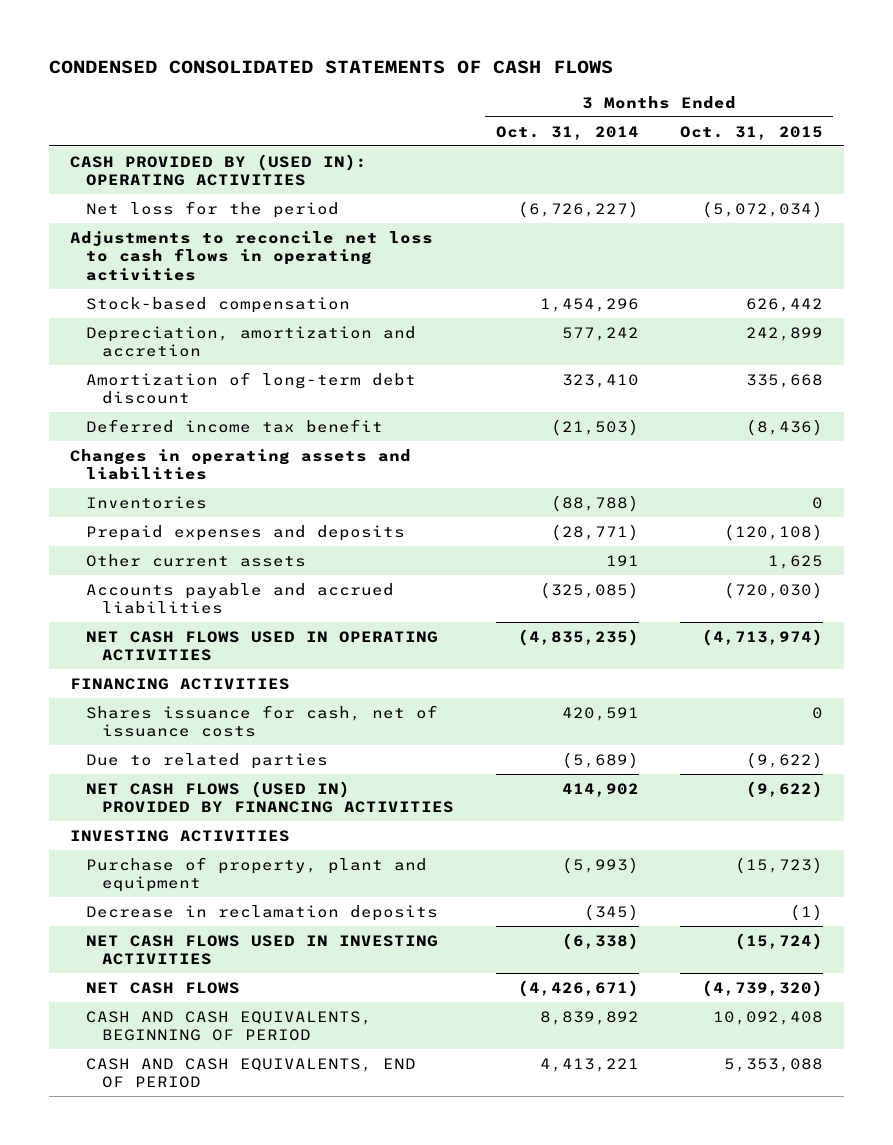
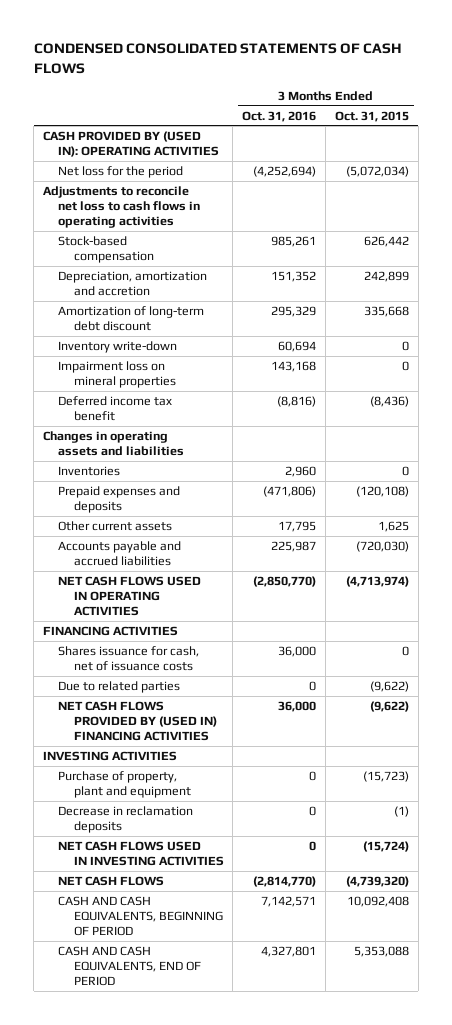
- | 3 Months Ended Oct. 31, 2014 | 3 Months Ended Oct. 31, 2015
+ | 3 Months Ended Oct. 31, 2016 | 3 Months Ended Oct. 31, 2015
+ Inventory write-down | 60,694 | 0
+ Impairment loss on mineral properties | 143,168 | 0
- NET CASH FLOWS (USED IN) PROVIDED BY FINANCING ACTIVITIES | 414,902 | (9,622)
+ NET CASH FLOWS PROVIDED BY (USED IN) FINANCING ACTIVITIES | 36,000 | (9,622)

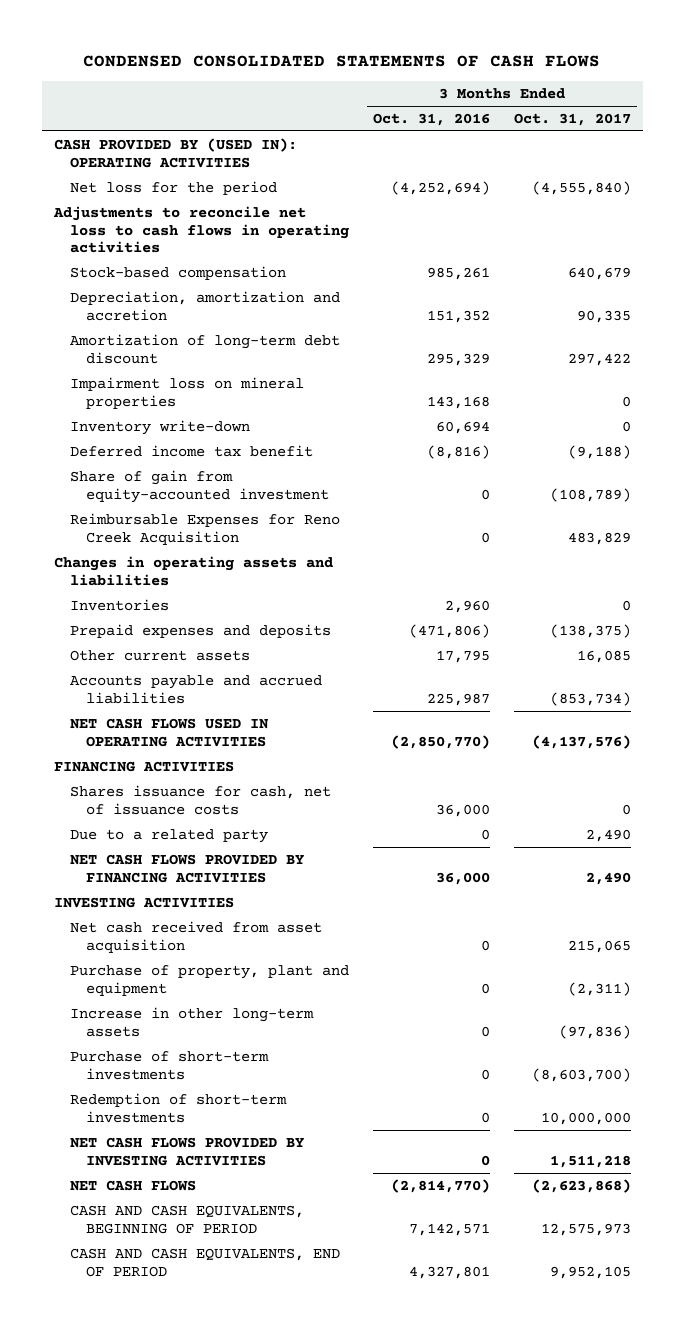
- | 3 Months Ended Oct. 31, 2016 | 3 Months Ended Oct. 31, 2015
+ | 3 Months Ended Oct. 31, 2016 | 3 Months Ended Oct. 31, 2017
moved down: Inventory write-down | 60,694 | 0
+ Share of gain from equity-accounted investment | 0 | (108,789)
+ Reimbursable Expenses for Reno Creek Acquisition | 0 | 483,829
- Due to related parties | 0 | (9,622)
- NET CASH FLOWS PROVIDED BY (USED IN) FINANCING ACTIVITIES | 36,000 | (9,622)
+ Due to a related party | 0 | 2,490
+ NET CASH FLOWS PROVIDED BY FINANCING ACTIVITIES | 36,000 | 2,490
+ Net cash received from asset acquisition | 0 | 215,065
- Decrease in reclamation deposits | 0 | (1)
- NET CASH FLOWS USED IN INVESTING ACTIVITIES | 0 | (15,724)
+ Increase in other long-term assets | 0 | (97,836)
+ Purchase of short-term investments | 0 | (8,603,700)
+ Redemption of short-term investments | 0 | 10,000,000
+ NET CASH FLOWS PROVIDED BY INVESTING ACTIVITIES | 0 | 1,511,218

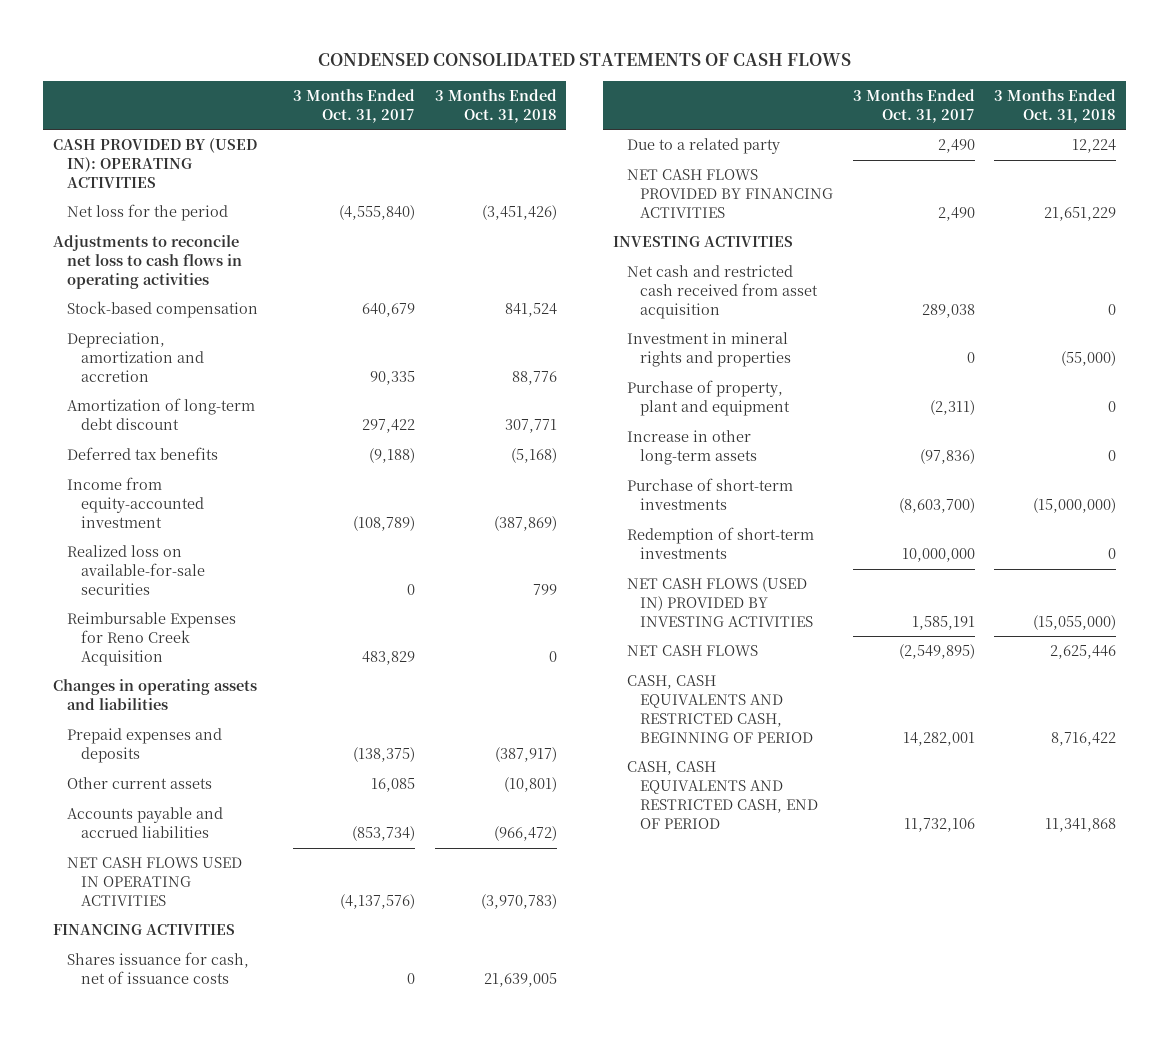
- | 3 Months Ended Oct. 31, 2016 | 3 Months Ended Oct. 31, 2017
+ | 3 Months Ended Oct. 31, 2017 | 3 Months Ended Oct. 31, 2018
- Impairment loss on mineral properties | 143,168 | 0
- Inventory write-down | 60,694 | 0
- Deferred income tax benefit | (8,816) | (9,188)
- Share of gain from equity-accounted investment | 0 | (108,789)
+ Deferred tax benefits | (9,188) | (5,168)
+ Income from equity-accounted investment | (108,789) | (387,869)
+ Realized loss on available-for-sale securities | 0 | 799
- Inventories | 2,960 | 0
- Net cash received from asset acquisition | 0 | 215,065
+ Net cash and restricted cash received from asset acquisition | 289,038 | 0
+ Investment in mineral rights and properties | 0 | (55,000)
- NET CASH FLOWS PROVIDED BY INVESTING ACTIVITIES | 0 | 1,511,218
- NET CASH FLOWS | (2,814,770) | (2,623,868)
- CASH AND CASH EQUIVALENTS, BEGINNING OF PERIOD | 7,142,571 | 12,575,973
- CASH AND CASH EQUIVALENTS, END OF PERIOD | 4,327,801 | 9,952,105
+ NET CASH FLOWS (USED IN) PROVIDED BY INVESTING ACTIVITIES | 1,585,191 | (15,055,000)
+ NET CASH FLOWS | (2,549,895) | 2,625,446
+ CASH, CASH EQUIVALENTS AND RESTRICTED CASH, BEGINNING OF PERIOD | 14,282,001 | 8,716,422
+ CASH, CASH EQUIVALENTS AND RESTRICTED CASH, END OF PERIOD | 11,732,106 | 11,341,868

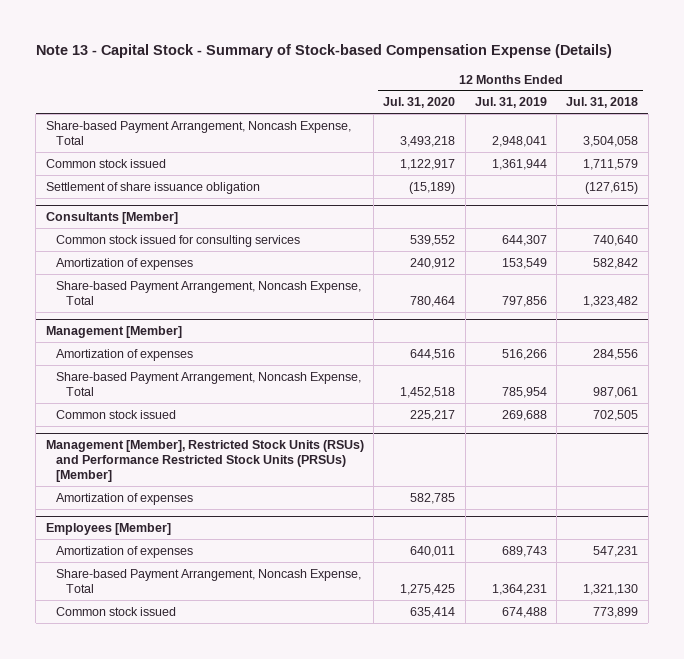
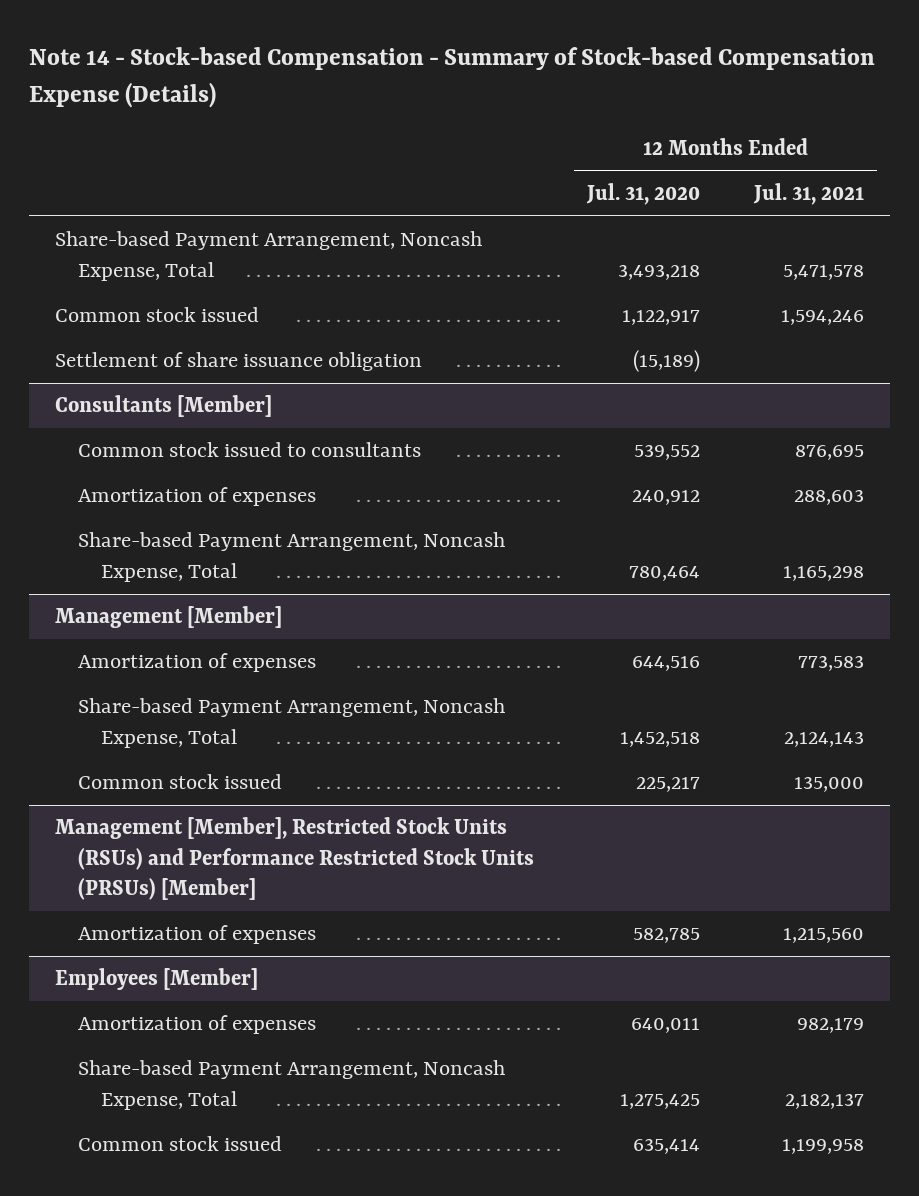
- Note 13 - Capital Stock - Summary of Stock-based Compensation Expense (Details)
+ Note 14 - Stock-based Compensation - Summary of Stock-based Compensation Expense (Details)
- | 12 Months Ended Jul. 31, 2020 | 12 Months Ended Jul. 31, 2019 | 12 Months Ended Jul. 31, 2018
+ | 12 Months Ended Jul. 31, 2020 | 12 Months Ended Jul. 31, 2021
@ Consultants [Member]
- Common stock issued for consulting services | 539,552 | 644,307 | 740,640
+ Common stock issued to consultants | 539,552 | 876,695

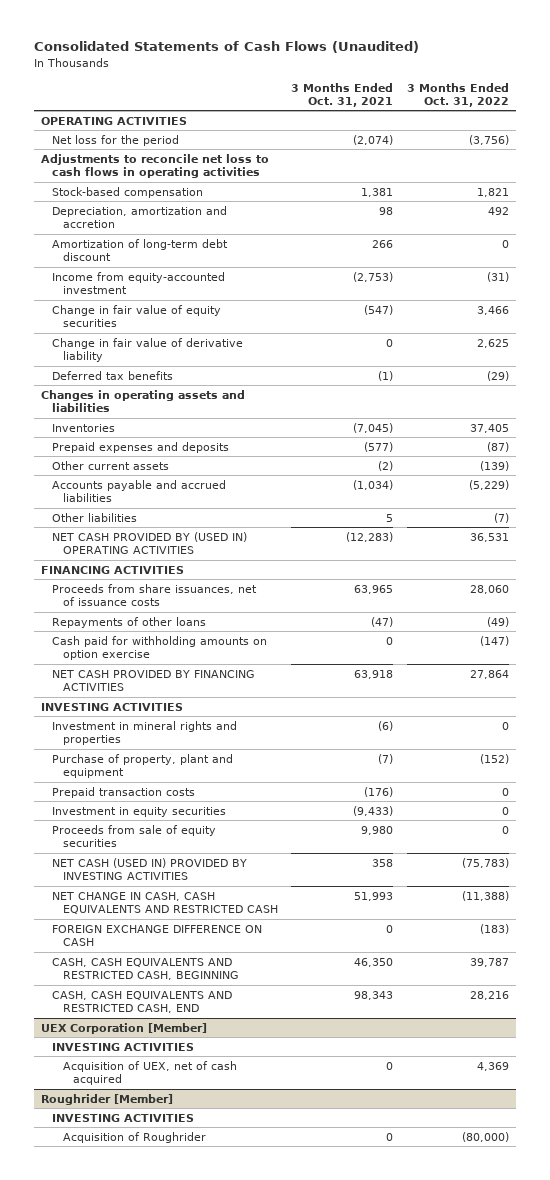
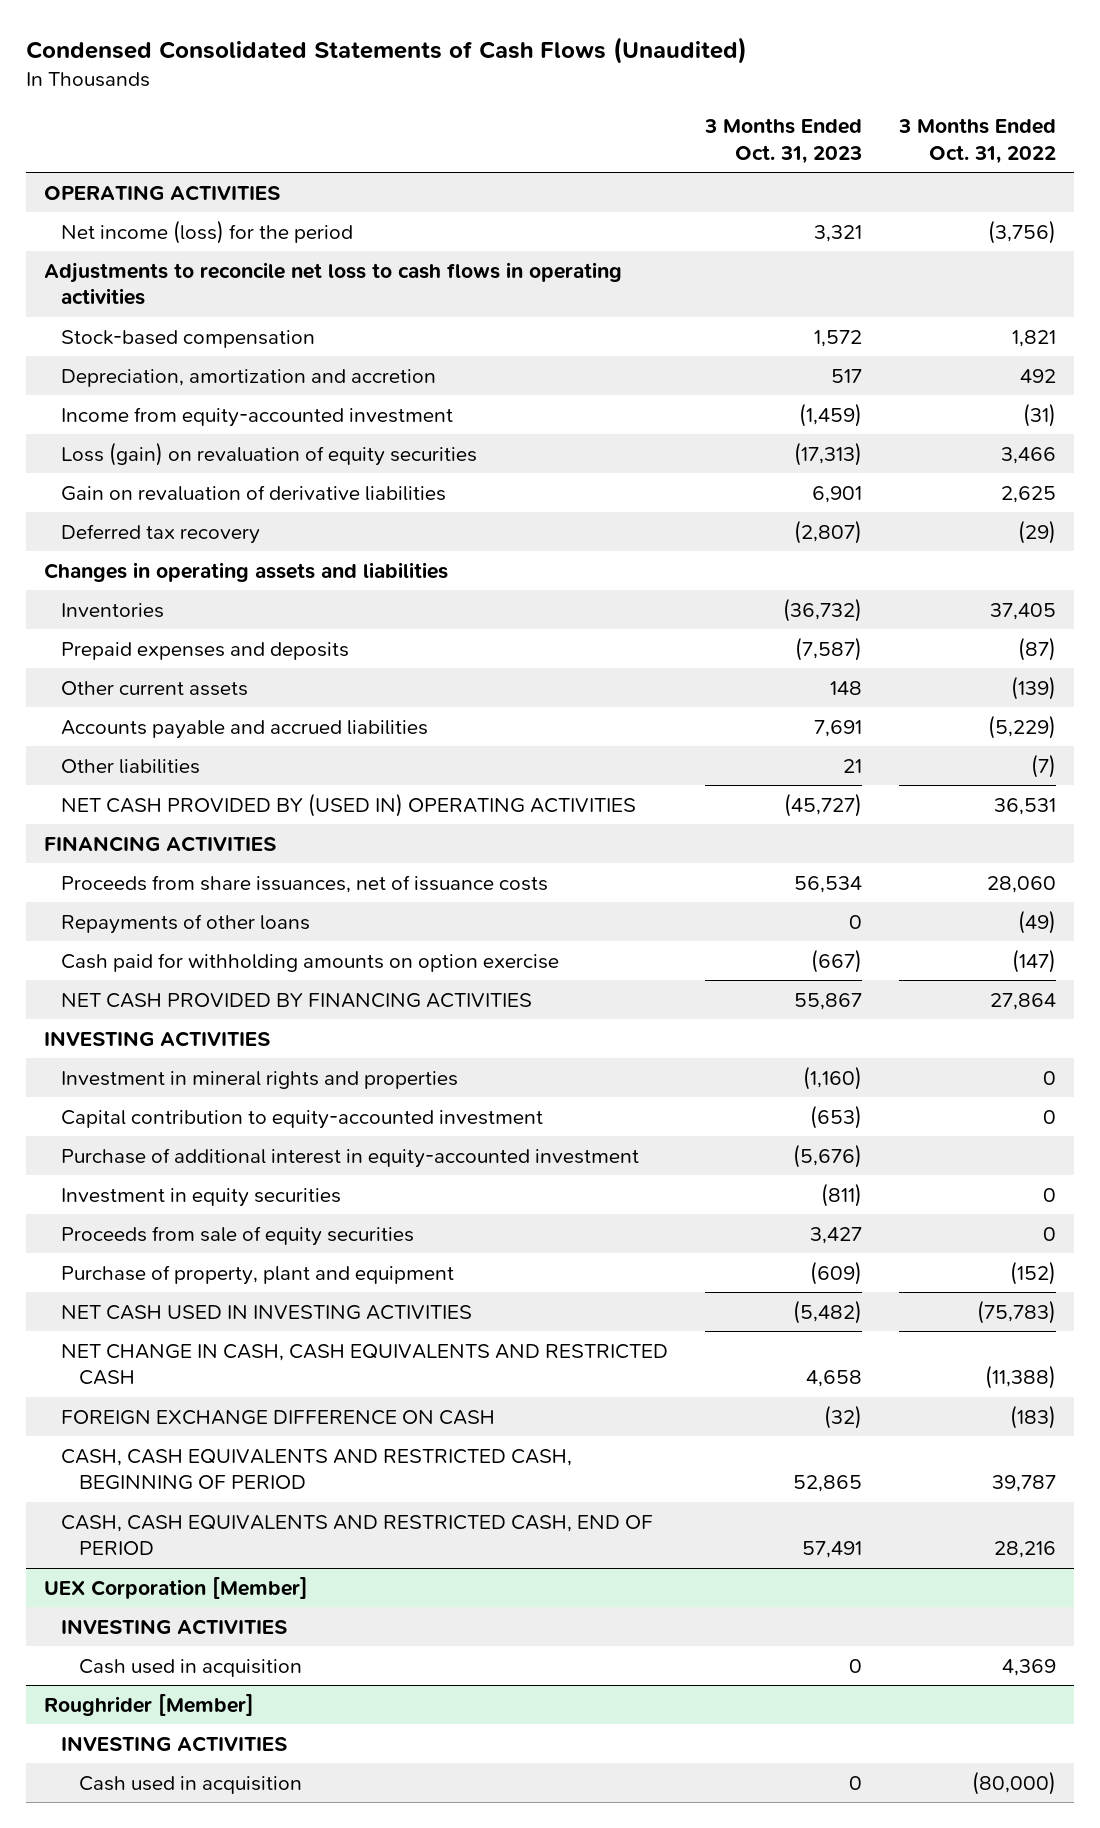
- Consolidated Statements of Cash Flows (Unaudited)
+ Condensed Consolidated Statements of Cash Flows (Unaudited)
- | 3 Months Ended Oct. 31, 2021 | 3 Months Ended Oct. 31, 2022
+ | 3 Months Ended Oct. 31, 2023 | 3 Months Ended Oct. 31, 2022
- Net loss for the period | (2,074) | (3,756)
+ Net income (loss) for the period | 3,321 | (3,756)
- Amortization of long-term debt discount | 266 | 0
- Change in fair value of equity securities | (547) | 3,466
- Change in fair value of derivative liability | 0 | 2,625
- Deferred tax benefits | (1) | (29)
+ Loss (gain) on revaluation of equity securities | (17,313) | 3,466
+ Gain on revaluation of derivative liabilities | 6,901 | 2,625
+ Deferred tax recovery | (2,807) | (29)
- Prepaid transaction costs | (176) | 0
+ Capital contribution to equity-accounted investment | (653) | 0
+ Purchase of additional interest in equity-accounted investment | (5,676) |
- NET CASH (USED IN) PROVIDED BY INVESTING ACTIVITIES | 358 | (75,783)
moved down: Purchase of property, plant and equipment | (609) | (152)
+ NET CASH USED IN INVESTING ACTIVITIES | (5,482) | (75,783)
- CASH, CASH EQUIVALENTS AND RESTRICTED CASH, BEGINNING | 46,350 | 39,787
- CASH, CASH EQUIVALENTS AND RESTRICTED CASH, END | 98,343 | 28,216
+ CASH, CASH EQUIVALENTS AND RESTRICTED CASH, BEGINNING OF PERIOD | 52,865 | 39,787
+ CASH, CASH EQUIVALENTS AND RESTRICTED CASH, END OF PERIOD | 57,491 | 28,216
@ UEX Corporation [Member]
- Acquisition of UEX, net of cash acquired | 0 | 4,369
+ Cash used in acquisition | 0 | 4,369
@ Roughrider [Member]
- Acquisition of Roughrider | 0 | (80,000)
+ Cash used in acquisition | 0 | (80,000)

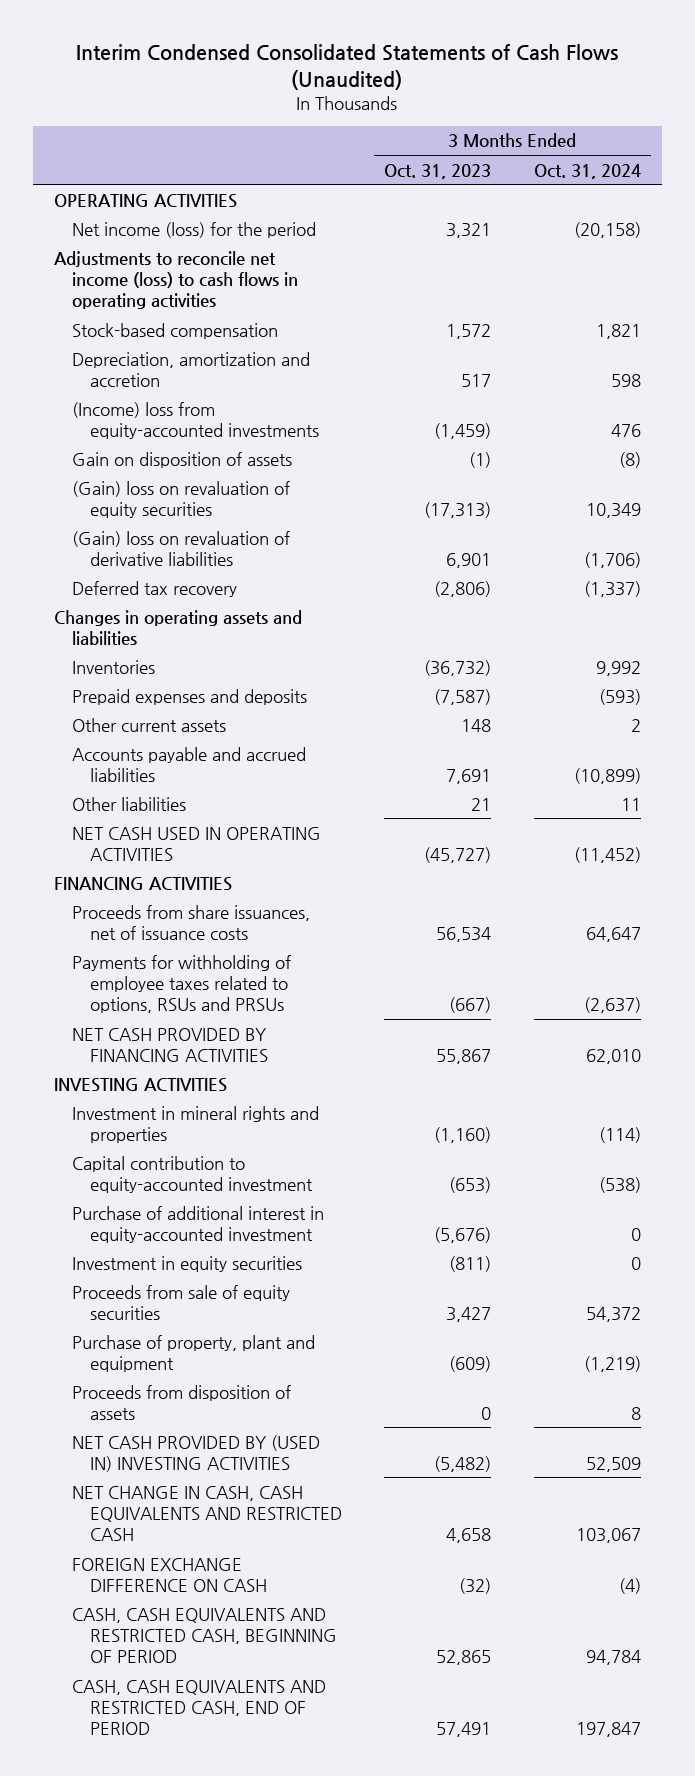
- Condensed Consolidated Statements of Cash Flows (Unaudited)
+ Interim Condensed Consolidated Statements of Cash Flows (Unaudited)
- | 3 Months Ended Oct. 31, 2023 | 3 Months Ended Oct. 31, 2022
+ | 3 Months Ended Oct. 31, 2023 | 3 Months Ended Oct. 31, 2024
- Adjustments to reconcile net loss to cash flows in operating activities
+ Adjustments to reconcile net income (loss) to cash flows in operating activities
- Income from equity-accounted investment | (1,459) | (31)
- Loss (gain) on revaluation of equity securities | (17,313) | 3,466
- Gain on revaluation of derivative liabilities | 6,901 | 2,625
- Deferred tax recovery | (2,807) | (29)
+ (Income) loss from equity-accounted investments | (1,459) | 476
+ Gain on disposition of assets | (1) | (8)
+ (Gain) loss on revaluation of equity securities | (17,313) | 10,349
+ (Gain) loss on revaluation of derivative liabilities | 6,901 | (1,706)
+ Deferred tax recovery | (2,806) | (1,337)
- NET CASH PROVIDED BY (USED IN) OPERATING ACTIVITIES | (45,727) | 36,531
+ NET CASH USED IN OPERATING ACTIVITIES | (45,727) | (11,452)
- Repayments of other loans | 0 | (49)
- Cash paid for withholding amounts on option exercise | (667) | (147)
+ Payments for withholding of employee taxes related to options, RSUs and PRSUs | (667) | (2,637)
- NET CASH USED IN INVESTING ACTIVITIES | (5,482) | (75,783)
+ Proceeds from disposition of assets | 0 | 8
+ NET CASH PROVIDED BY (USED IN) INVESTING ACTIVITIES | (5,482) | 52,509
- UEX Corporation [Member]
- INVESTING ACTIVITIES
- Cash used in acquisition | 0 | 4,369
- Roughrider [Member]
- INVESTING ACTIVITIES
- Cash used in acquisition | 0 | (80,000)

